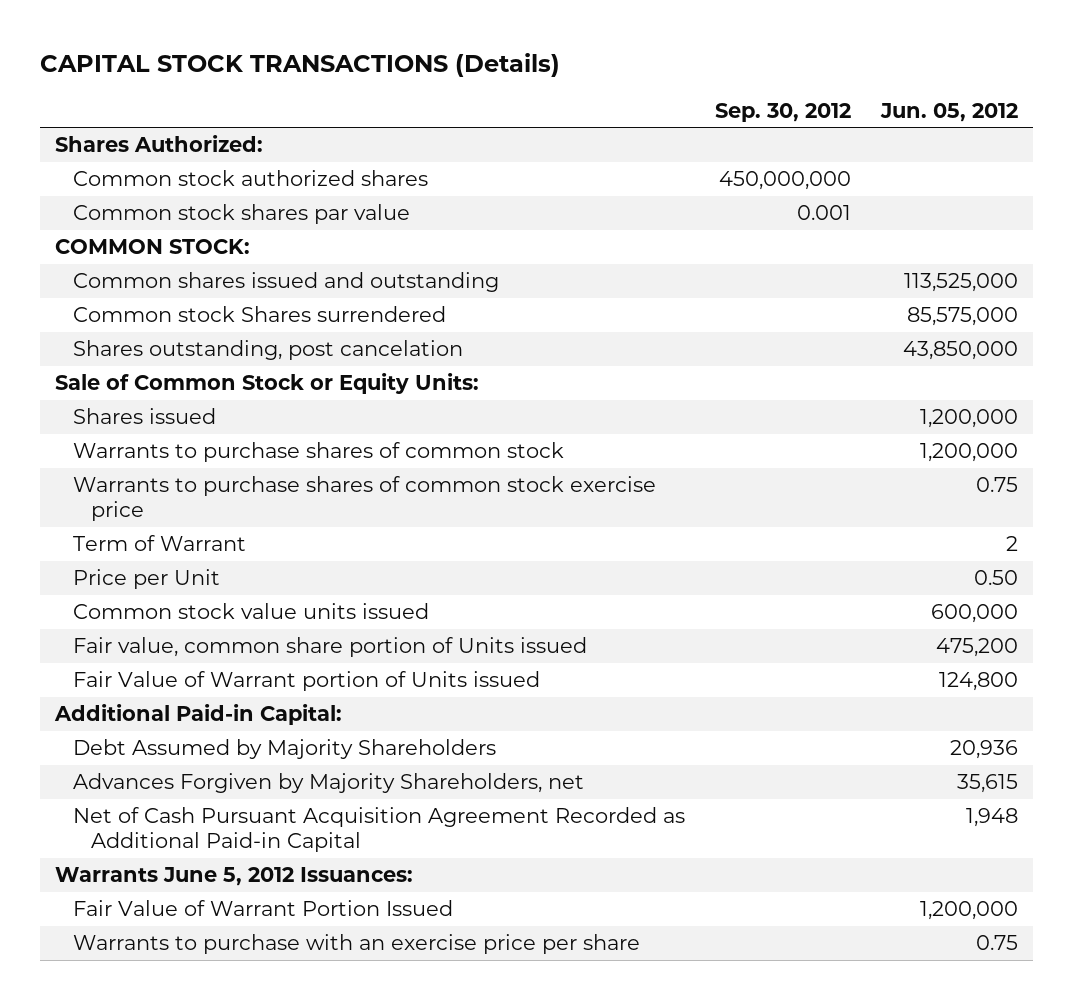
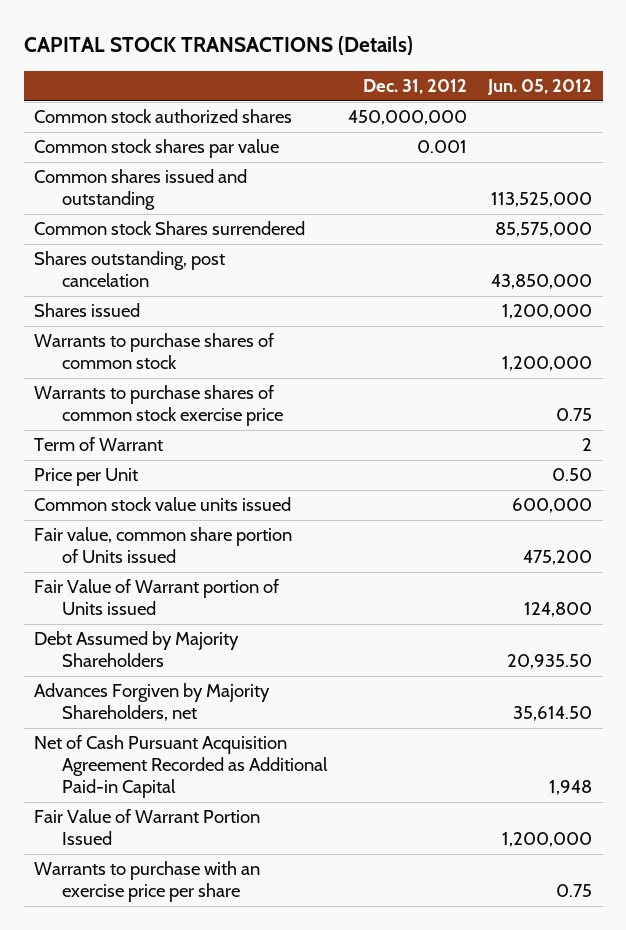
- | Sep. 30, 2012 | Jun. 05, 2012
+ | Dec. 31, 2012 | Jun. 05, 2012
- Shares Authorized:
- COMMON STOCK:
- Sale of Common Stock or Equity Units:
- Additional Paid-in Capital:
- Debt Assumed by Majority Shareholders | | 20,936
- Advances Forgiven by Majority Shareholders, net | | 35,615
+ Debt Assumed by Majority Shareholders | | 20,935.50
+ Advances Forgiven by Majority Shareholders, net | | 35,614.50
- Warrants June 5, 2012 Issuances:

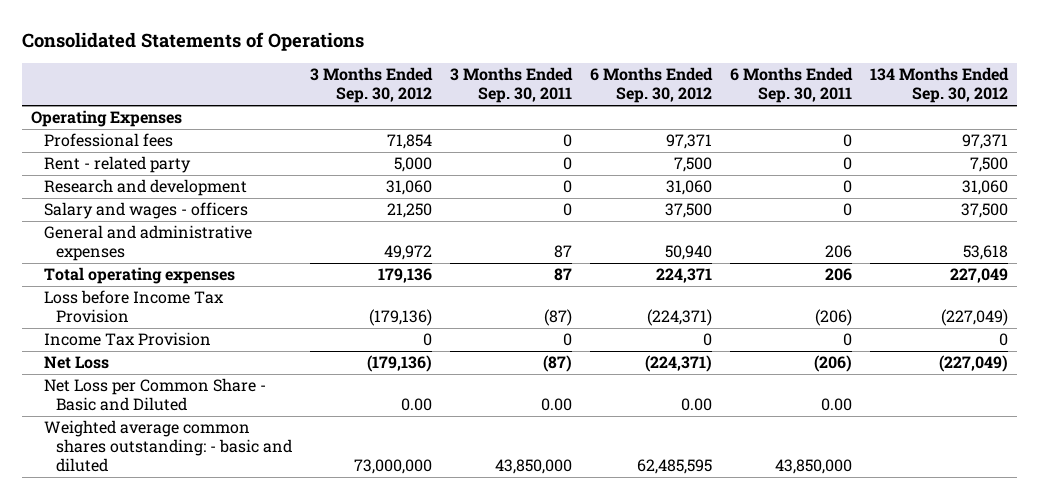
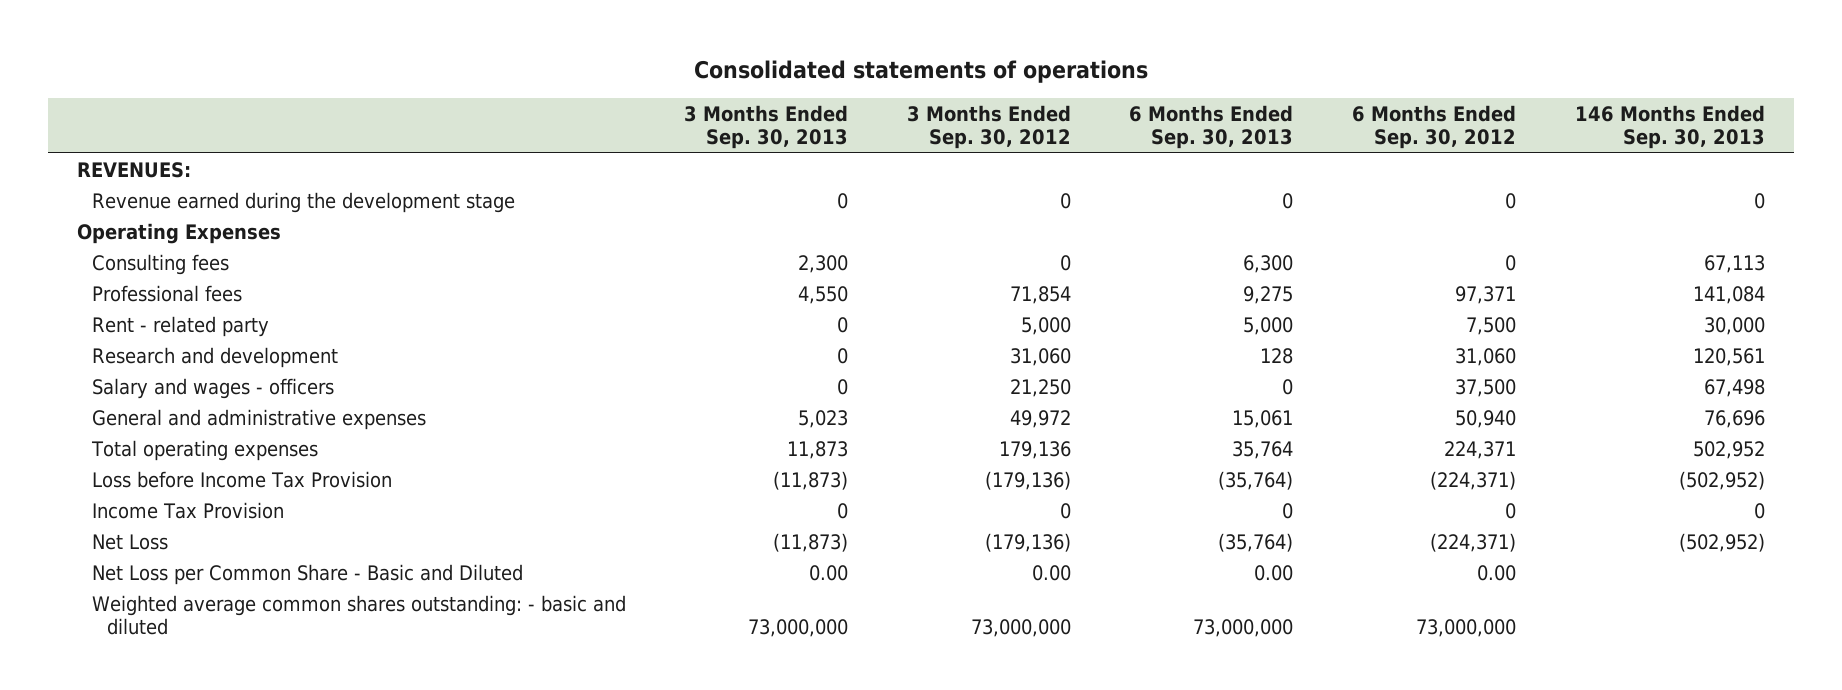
- Consolidated Statements of Operations
+ Consolidated statements of operations
- | 3 Months Ended Sep. 30, 2012 | 3 Months Ended Sep. 30, 2011 | 6 Months Ended Sep. 30, 2012 | 6 Months Ended Sep. 30, 2011 | 134 Months Ended Sep. 30, 2012
+ | 3 Months Ended Sep. 30, 2013 | 3 Months Ended Sep. 30, 2012 | 6 Months Ended Sep. 30, 2013 | 6 Months Ended Sep. 30, 2012 | 146 Months Ended Sep. 30, 2013
+ REVENUES:
+ Revenue earned during the development stage | 0 | 0 | 0 | 0 | 0
+ Consulting fees | 2,300 | 0 | 6,300 | 0 | 67,113
- Weighted average common shares outstanding: - basic and diluted | 73,000,000 | 43,850,000 | 62,485,595 | 43,850,000 |
+ Weighted average common shares outstanding: - basic and diluted | 73,000,000 | 73,000,000 | 73,000,000 | 73,000,000 |

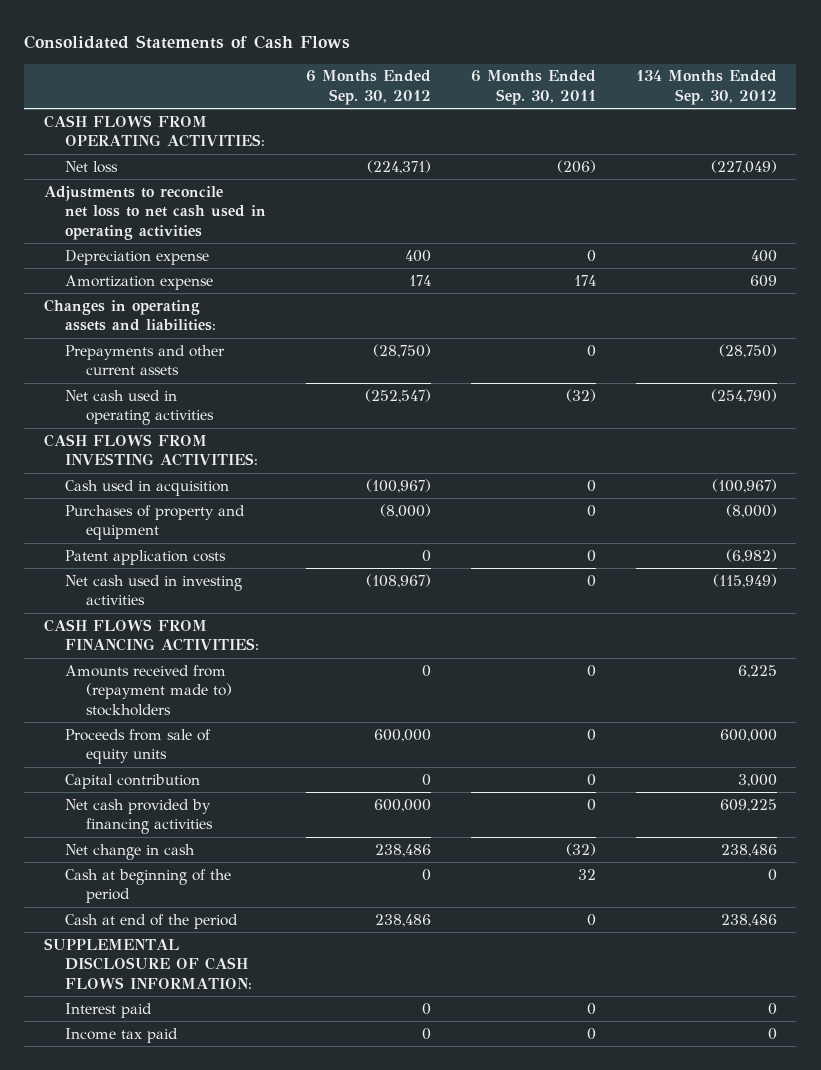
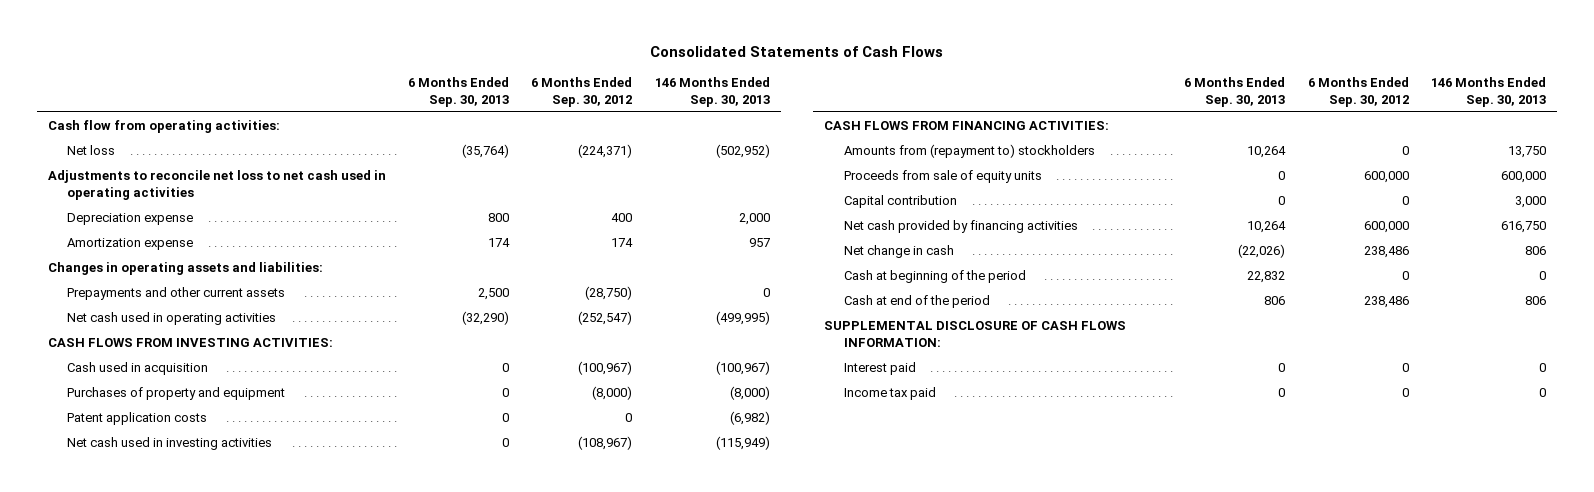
- | 6 Months Ended Sep. 30, 2012 | 6 Months Ended Sep. 30, 2011 | 134 Months Ended Sep. 30, 2012
+ | 6 Months Ended Sep. 30, 2013 | 6 Months Ended Sep. 30, 2012 | 146 Months Ended Sep. 30, 2013
- CASH FLOWS FROM OPERATING ACTIVITIES:
+ Cash flow from operating activities:
- Amounts received from (repayment made to) stockholders | 0 | 0 | 6,225
+ Amounts from (repayment to) stockholders | 10,264 | 0 | 13,750

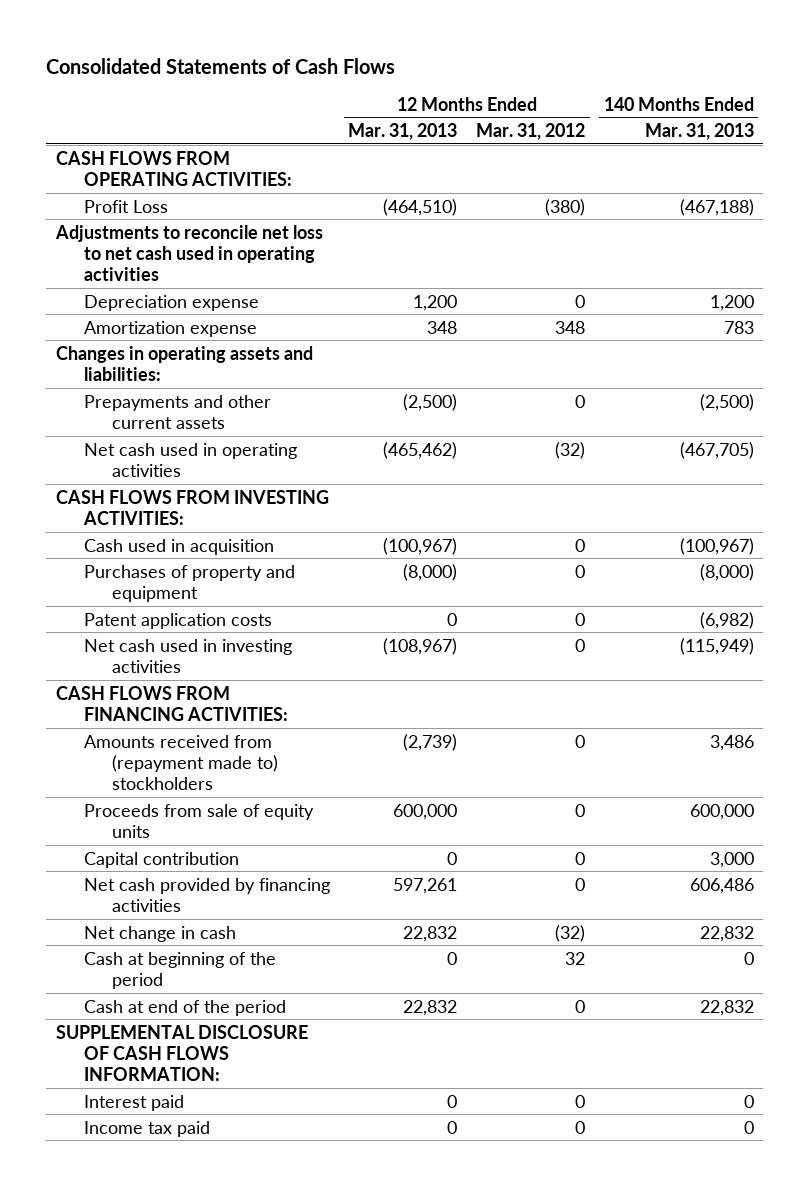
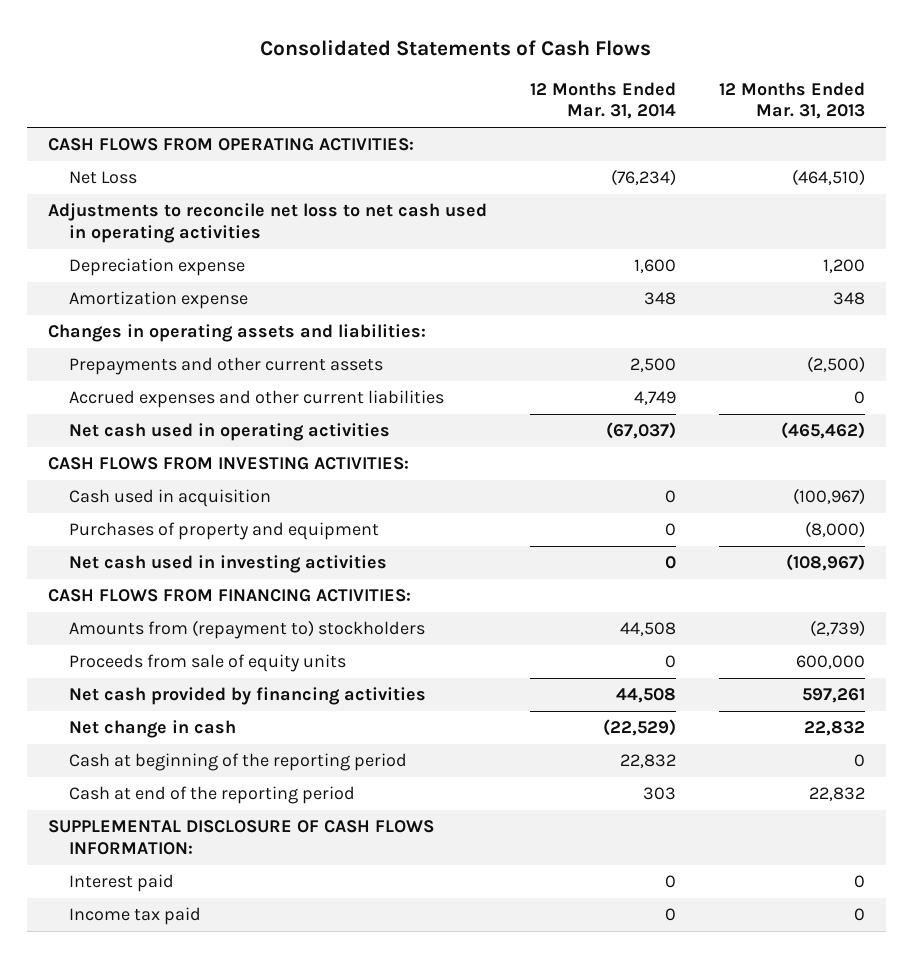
- | 12 Months Ended Mar. 31, 2013 | 12 Months Ended Mar. 31, 2012 | 140 Months Ended Mar. 31, 2013
+ | 12 Months Ended Mar. 31, 2014 | 12 Months Ended Mar. 31, 2013
- Profit Loss | (464,510) | (380) | (467,188)
+ Net Loss | (76,234) | (464,510)
+ Accrued expenses and other current liabilities | 4,749 | 0
- Patent application costs | 0 | 0 | (6,982)
- Amounts received from (repayment made to) stockholders | (2,739) | 0 | 3,486
+ Amounts from (repayment to) stockholders | 44,508 | (2,739)
- Capital contribution | 0 | 0 | 3,000
- Cash at beginning of the period | 0 | 32 | 0
- Cash at end of the period | 22,832 | 0 | 22,832
+ Cash at beginning of the reporting period | 22,832 | 0
+ Cash at end of the reporting period | 303 | 22,832

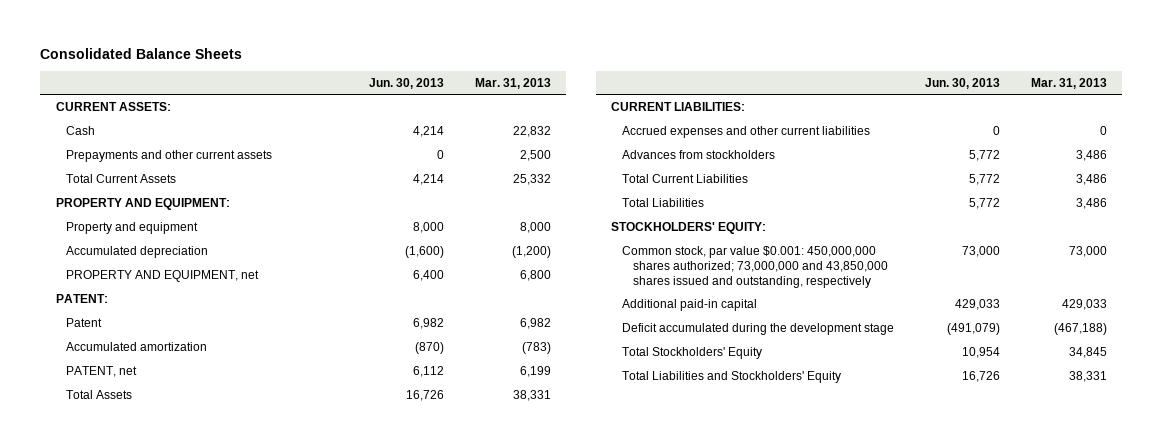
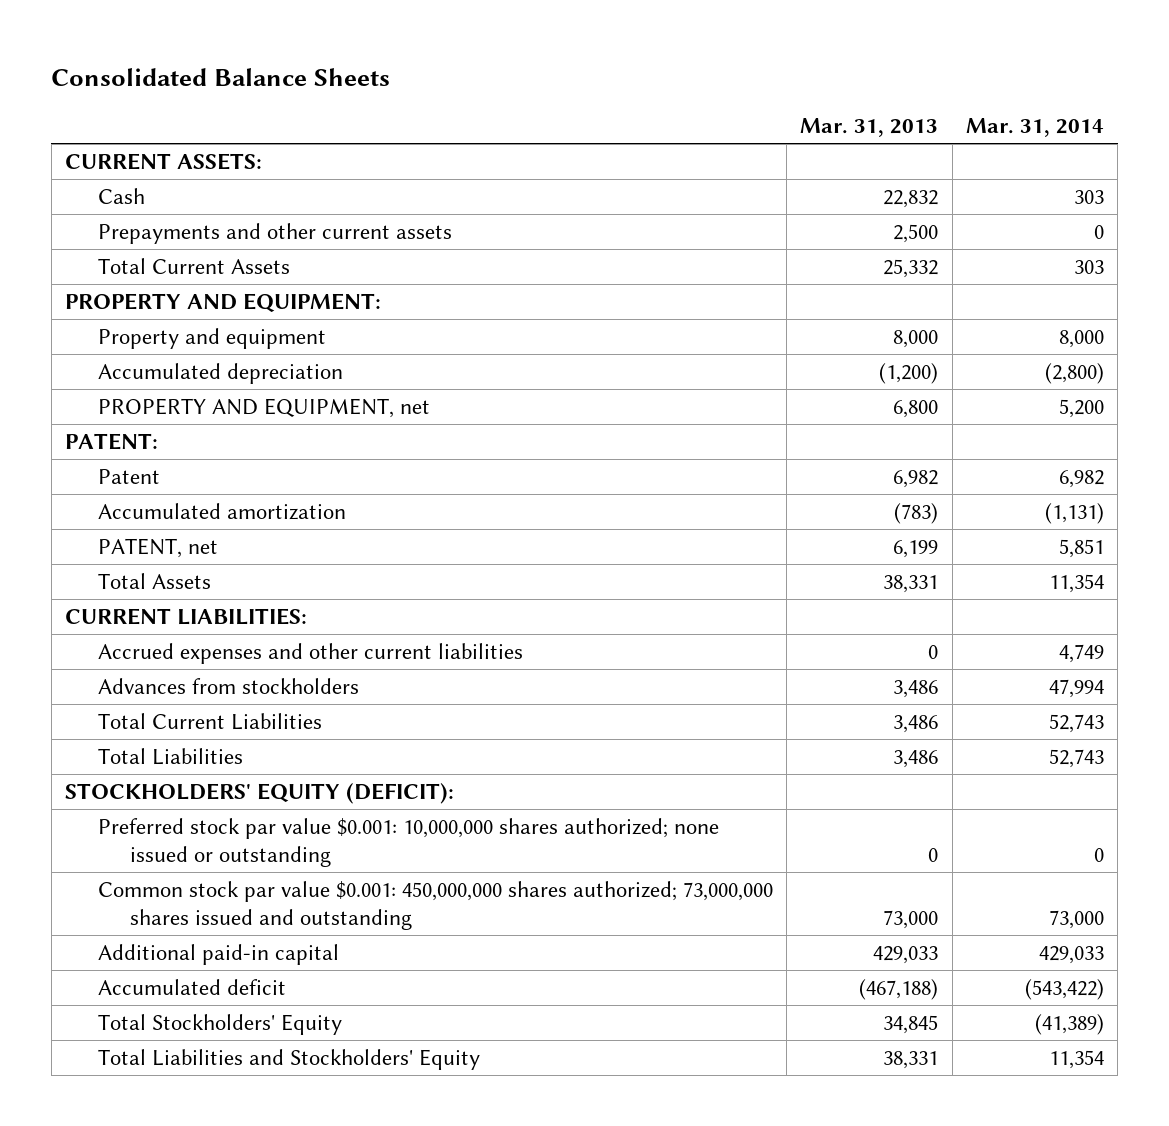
- | Jun. 30, 2013 | Mar. 31, 2013
+ | Mar. 31, 2013 | Mar. 31, 2014
- STOCKHOLDERS' EQUITY:
- Common stock, par value $0.001: 450,000,000 shares authorized; 73,000,000 and 43,850,000 shares issued and outstanding, respectively | 73,000 | 73,000
+ STOCKHOLDERS' EQUITY (DEFICIT):
+ Preferred stock par value $0.001: 10,000,000 shares authorized; none issued or outstanding | 0 | 0
+ Common stock par value $0.001: 450,000,000 shares authorized; 73,000,000 shares issued and outstanding | 73,000 | 73,000
- Deficit accumulated during the development stage | (491,079) | (467,188)
+ Accumulated deficit | (467,188) | (543,422)

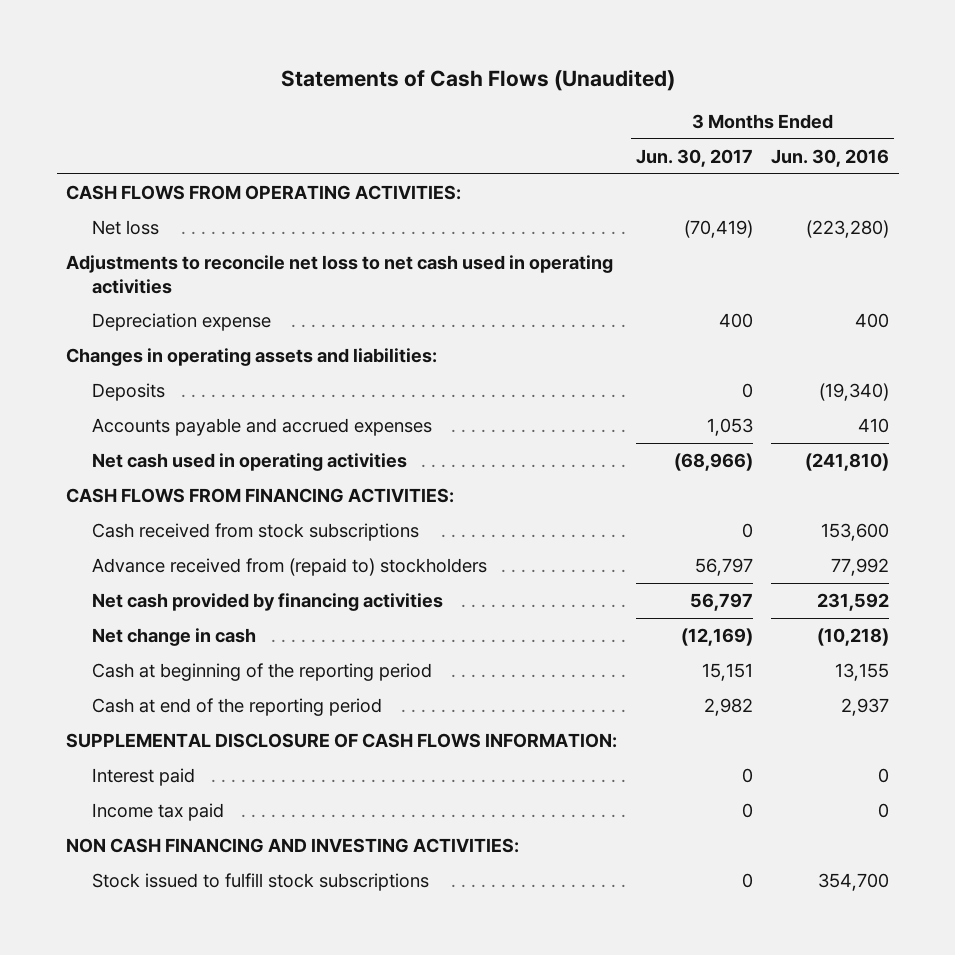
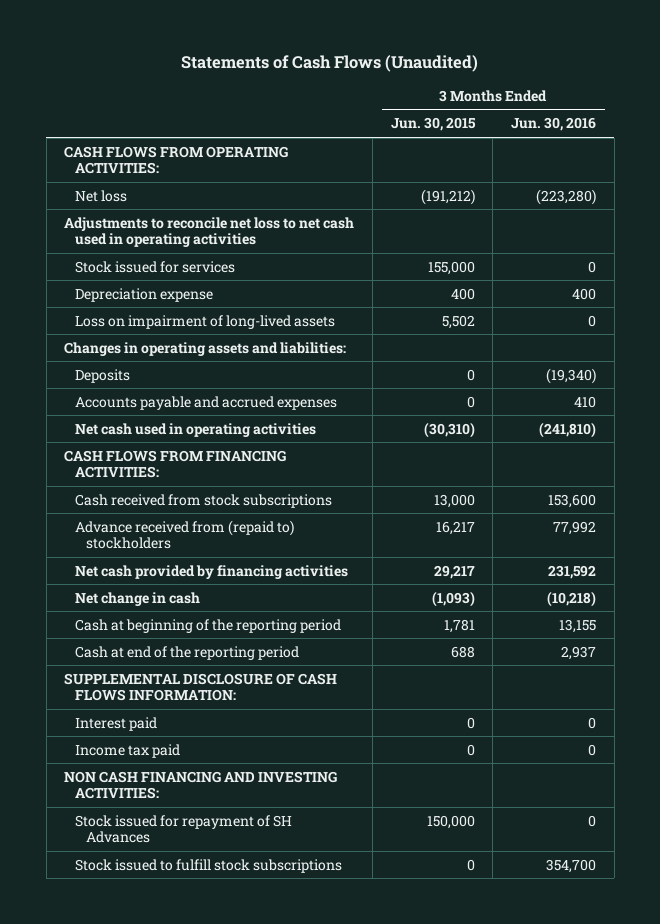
- | 3 Months Ended Jun. 30, 2017 | 3 Months Ended Jun. 30, 2016
+ | 3 Months Ended Jun. 30, 2015 | 3 Months Ended Jun. 30, 2016
+ Stock issued for services | 155,000 | 0
+ Loss on impairment of long-lived assets | 5,502 | 0
+ Stock issued for repayment of SH Advances | 150,000 | 0

